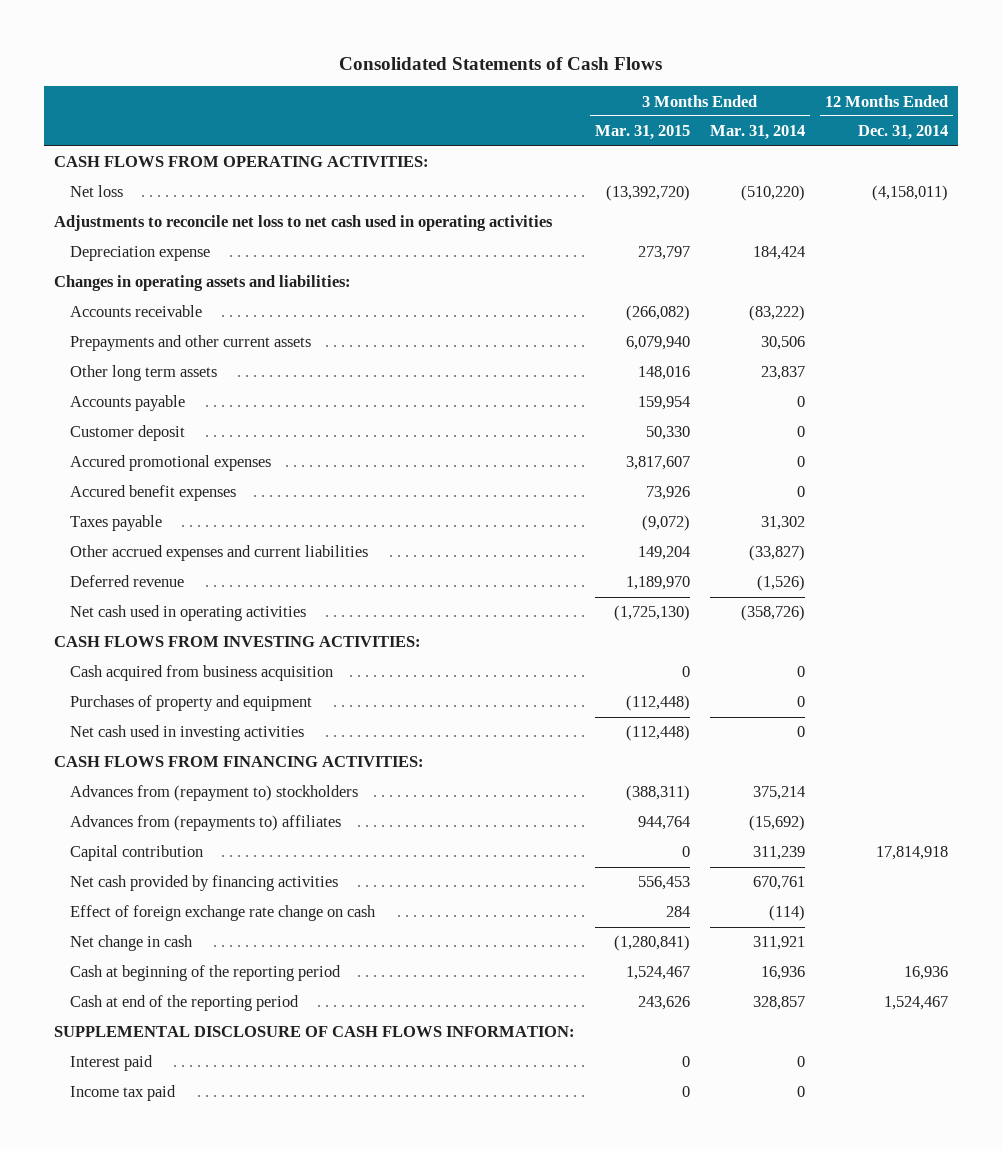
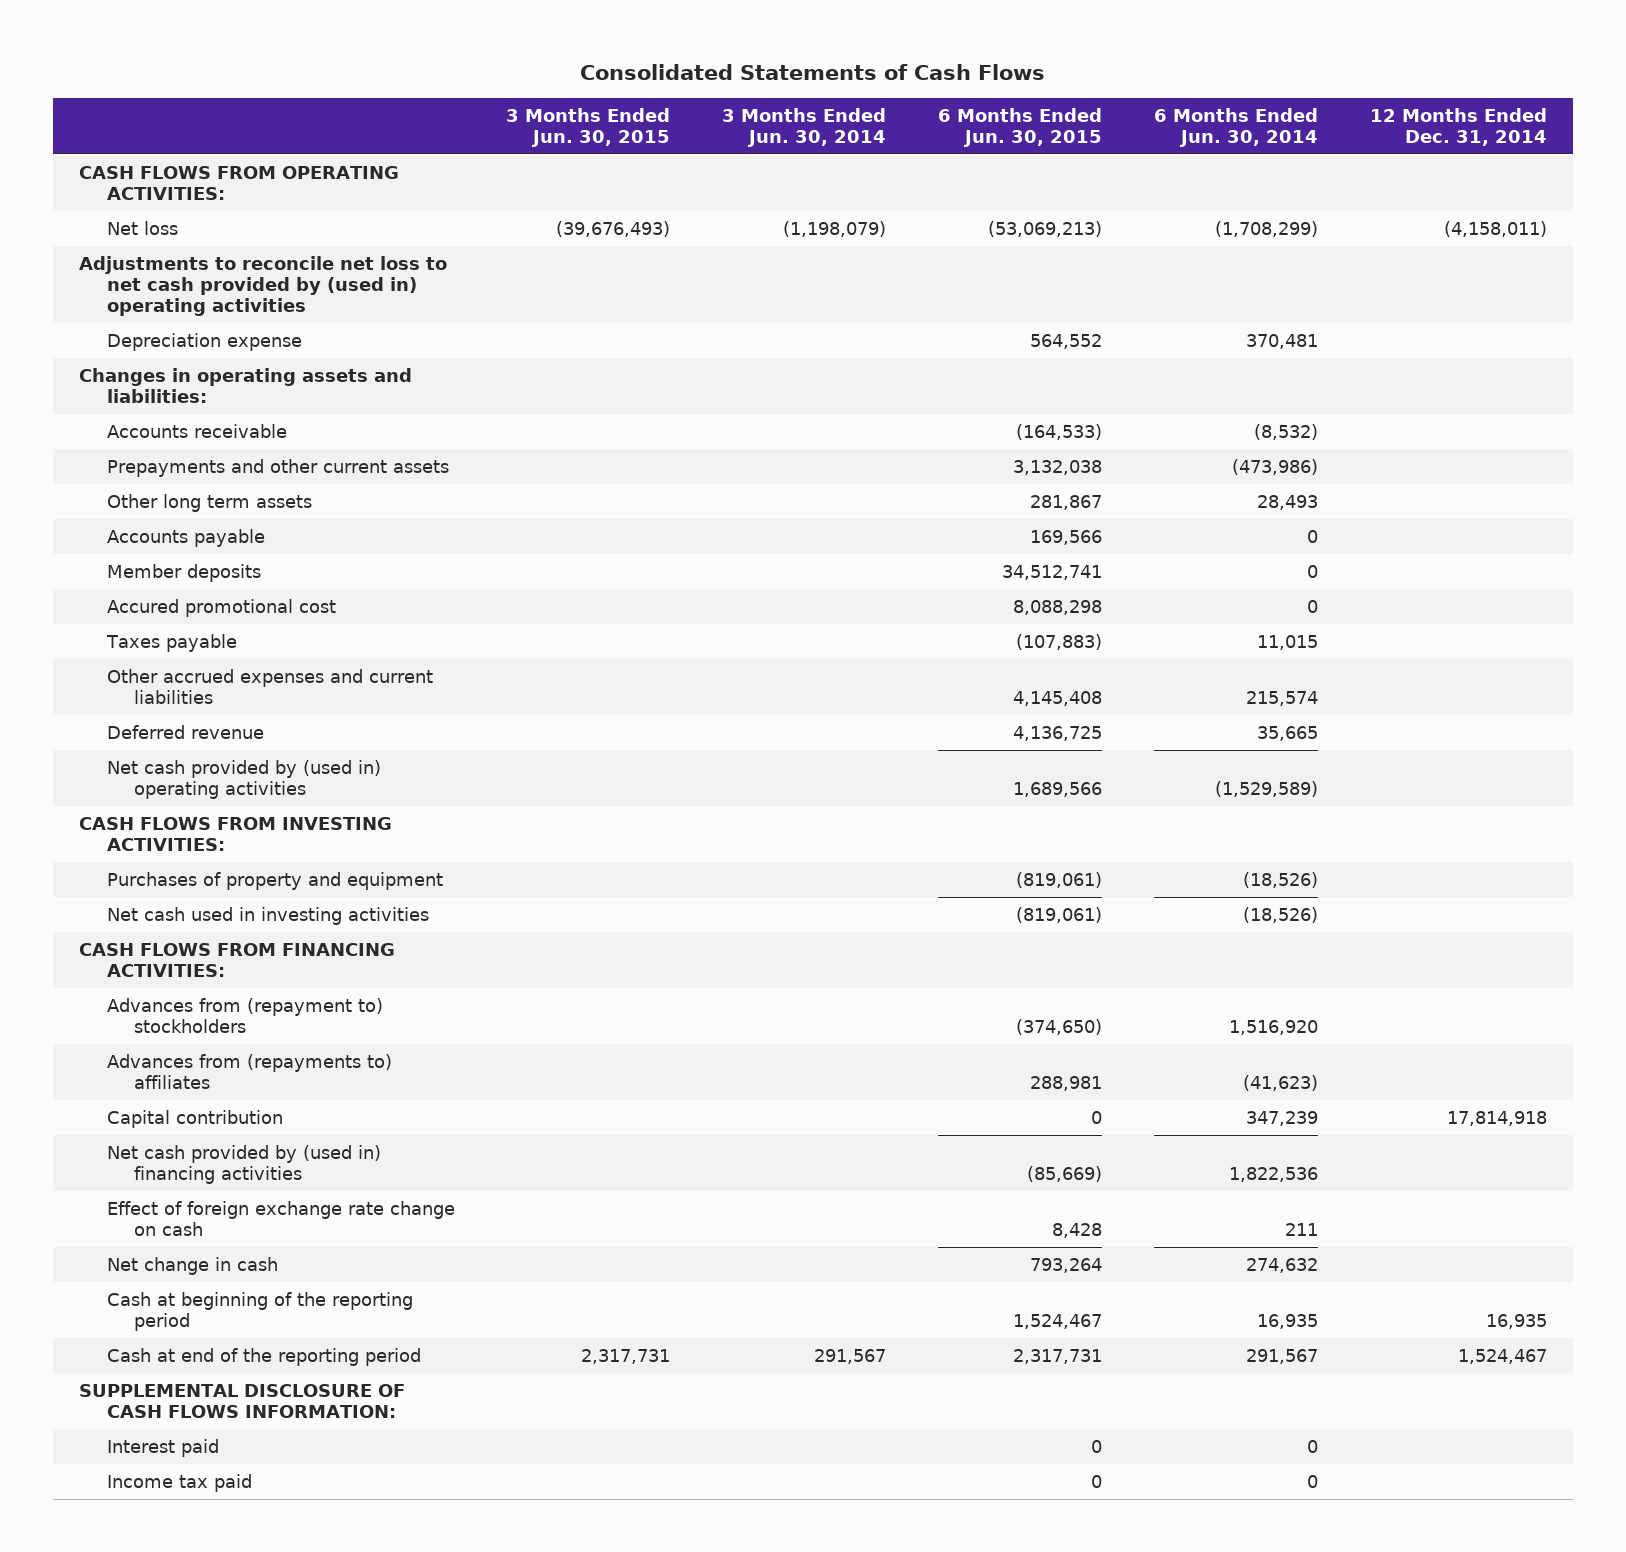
- | 3 Months Ended Mar. 31, 2015 | 3 Months Ended Mar. 31, 2014 | 12 Months Ended Dec. 31, 2014
+ | 3 Months Ended Jun. 30, 2015 | 3 Months Ended Jun. 30, 2014 | 6 Months Ended Jun. 30, 2015 | 6 Months Ended Jun. 30, 2014 | 12 Months Ended Dec. 31, 2014
- Adjustments to reconcile net loss to net cash used in operating activities
+ Adjustments to reconcile net loss to net cash provided by (used in) operating activities
- Customer deposit | 50,330 | 0 |
- Accured promotional expenses | 3,817,607 | 0 |
- Accured benefit expenses | 73,926 | 0 |
+ Member deposits | | | 34,512,741 | 0 |
+ Accured promotional cost | | | 8,088,298 | 0 |
- Net cash used in operating activities | (1,725,130) | (358,726) |
+ Net cash provided by (used in) operating activities | | | 1,689,566 | (1,529,589) |
- Cash acquired from business acquisition | 0 | 0 |
- Net cash provided by financing activities | 556,453 | 670,761 |
+ Net cash provided by (used in) financing activities | | | (85,669) | 1,822,536 |
- Cash at beginning of the reporting period | 1,524,467 | 16,936 | 16,936
+ Cash at beginning of the reporting period | | | 1,524,467 | 16,935 | 16,935

